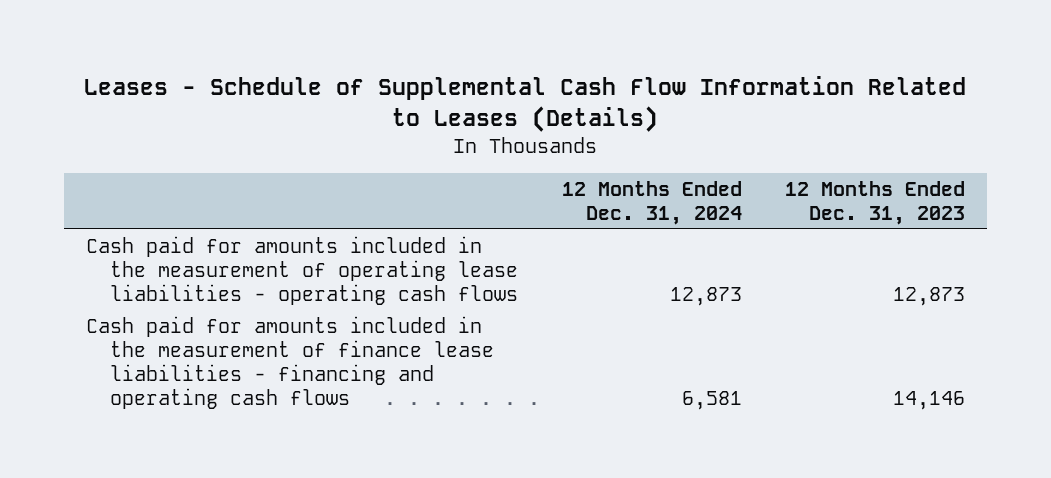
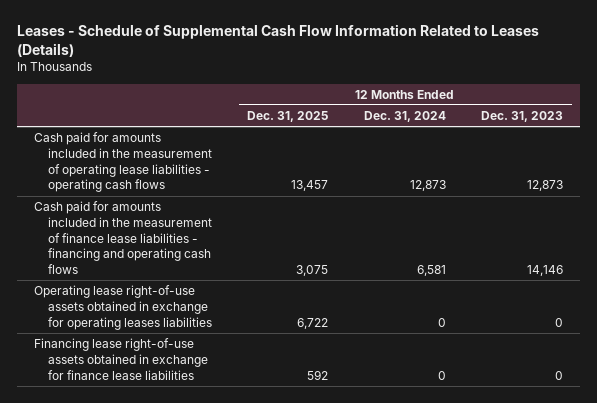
- | 12 Months Ended Dec. 31, 2024 | 12 Months Ended Dec. 31, 2023
+ | 12 Months Ended Dec. 31, 2025 | 12 Months Ended Dec. 31, 2024 | 12 Months Ended Dec. 31, 2023
+ Operating lease right-of-use assets obtained in exchange for operating leases liabilities | 6,722 | 0 | 0
+ Financing lease right-of-use assets obtained in exchange for finance lease liabilities | 592 | 0 | 0

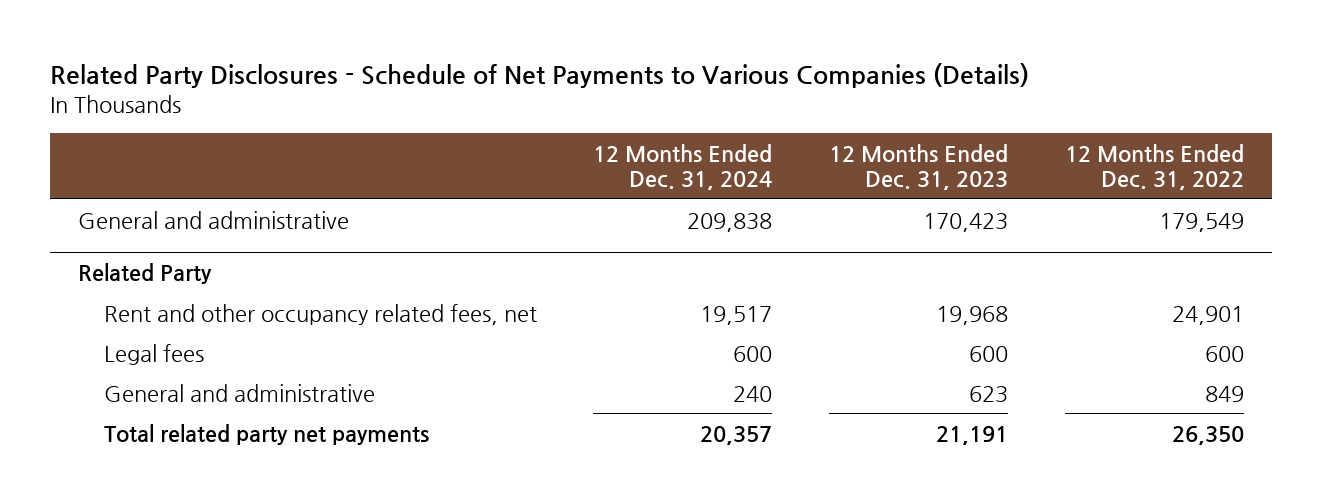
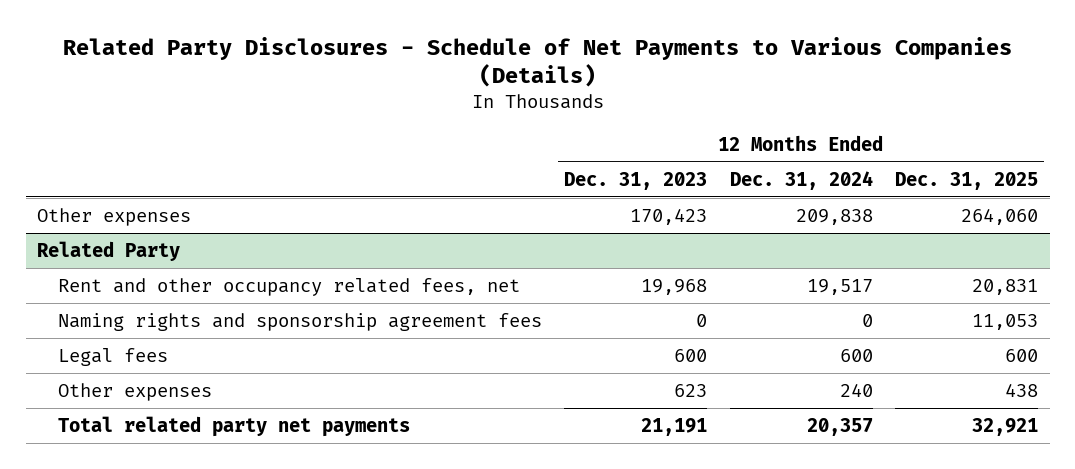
- | 12 Months Ended Dec. 31, 2024 | 12 Months Ended Dec. 31, 2023 | 12 Months Ended Dec. 31, 2022
+ | 12 Months Ended Dec. 31, 2023 | 12 Months Ended Dec. 31, 2024 | 12 Months Ended Dec. 31, 2025
- General and administrative | 209,838 | 170,423 | 179,549
+ Other expenses | 170,423 | 209,838 | 264,060
@ Related Party
+ Naming rights and sponsorship agreement fees | 0 | 0 | 11,053
- General and administrative | 240 | 623 | 849
+ Other expenses | 623 | 240 | 438

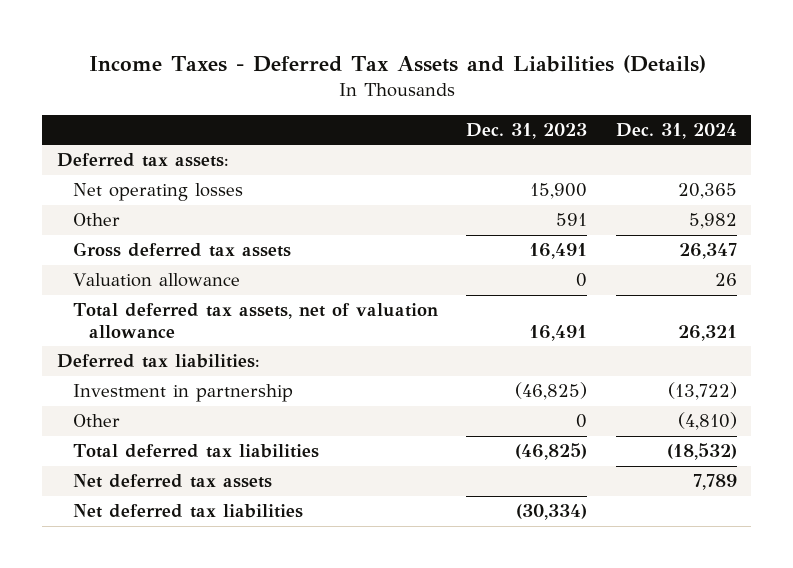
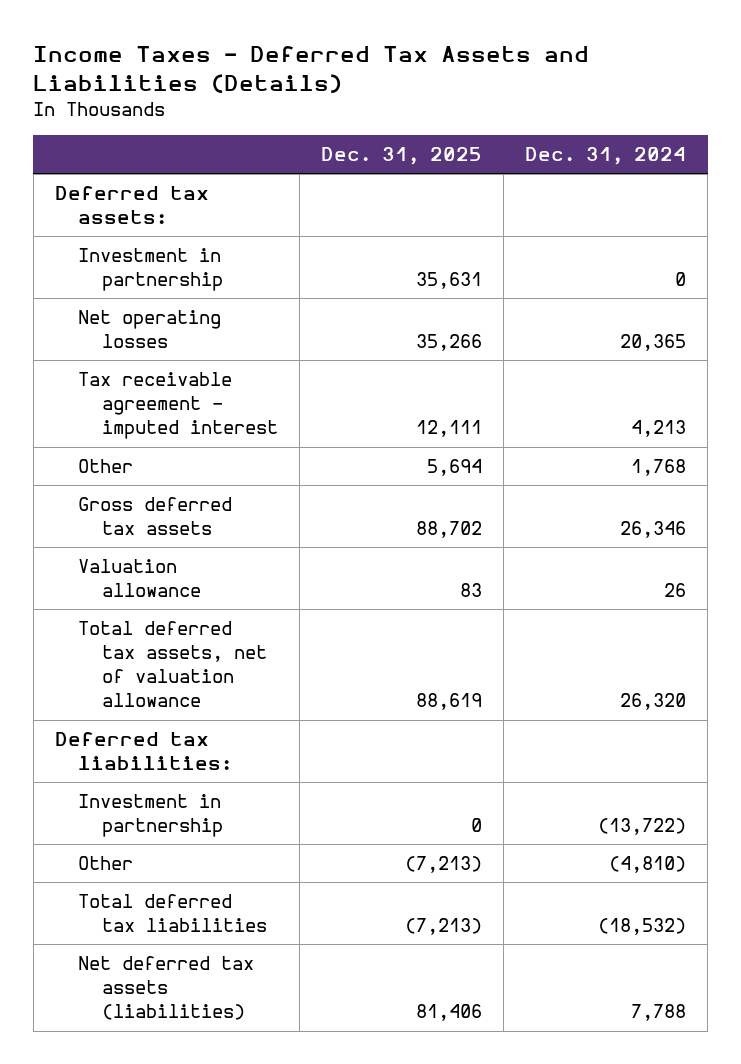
- | Dec. 31, 2023 | Dec. 31, 2024
+ | Dec. 31, 2025 | Dec. 31, 2024
+ Investment in partnership | 35,631 | 0
- Other | 591 | 5,982
- Gross deferred tax assets | 16,491 | 26,347
+ Tax receivable agreement - imputed interest | 12,111 | 4,213
+ Other | 5,694 | 1,768
+ Gross deferred tax assets | 88,702 | 26,346
- Total deferred tax assets, net of valuation allowance | 16,491 | 26,321
+ Total deferred tax assets, net of valuation allowance | 88,619 | 26,320
- Net deferred tax assets | | 7,789
- Net deferred tax liabilities | (30,334) |
+ Net deferred tax assets (liabilities) | 81,406 | 7,788

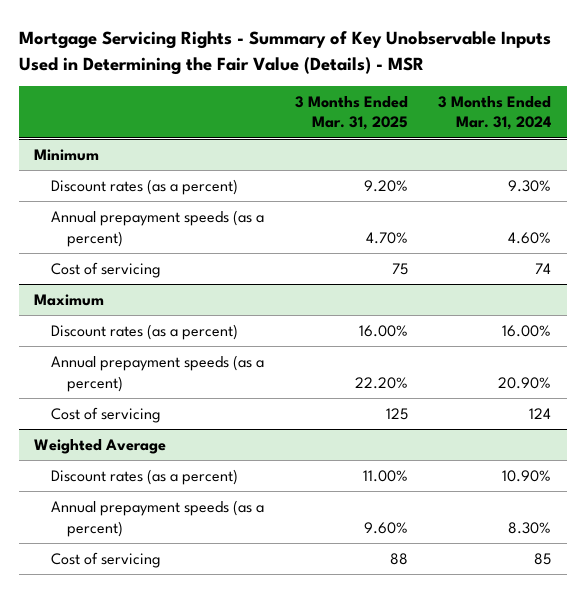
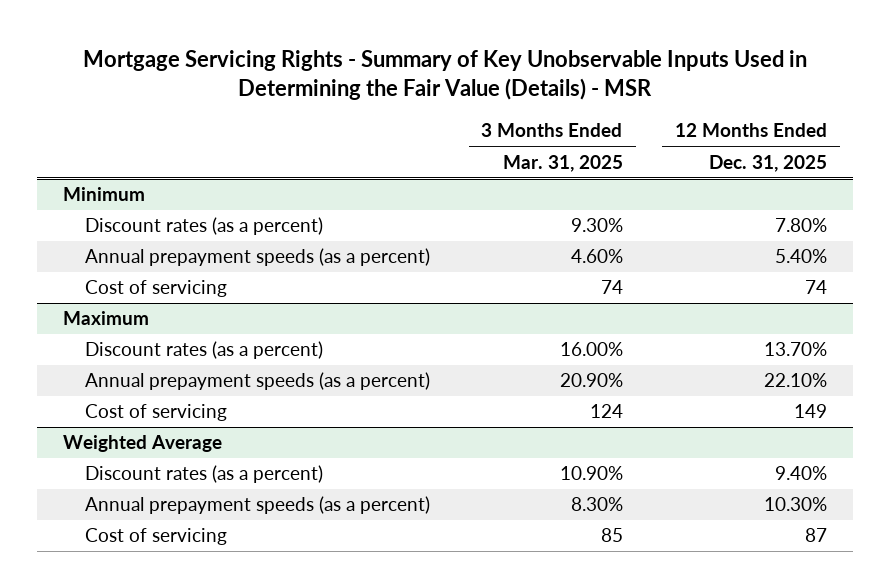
- | 3 Months Ended Mar. 31, 2025 | 3 Months Ended Mar. 31, 2024
+ | 3 Months Ended Mar. 31, 2025 | 12 Months Ended Dec. 31, 2025
@ Minimum
- Discount rates (as a percent) | 9.20% | 9.30%
- Annual prepayment speeds (as a percent) | 4.70% | 4.60%
- Cost of servicing | 75 | 74
+ Discount rates (as a percent) | 9.30% | 7.80%
+ Annual prepayment speeds (as a percent) | 4.60% | 5.40%
+ Cost of servicing | 74 | 74
@ Maximum
- Annual prepayment speeds (as a percent) | 22.20% | 20.90%
- Cost of servicing | 125 | 124
+ Annual prepayment speeds (as a percent) | 20.90% | 22.10%
+ Cost of servicing | 124 | 149
@ Weighted Average
- Discount rates (as a percent) | 11.00% | 10.90%
- Annual prepayment speeds (as a percent) | 9.60% | 8.30%
- Cost of servicing | 88 | 85
+ Discount rates (as a percent) | 10.90% | 9.40%
+ Annual prepayment speeds (as a percent) | 8.30% | 10.30%
+ Cost of servicing | 85 | 87

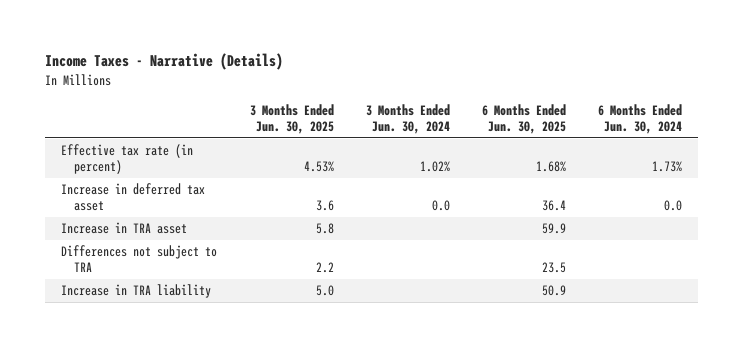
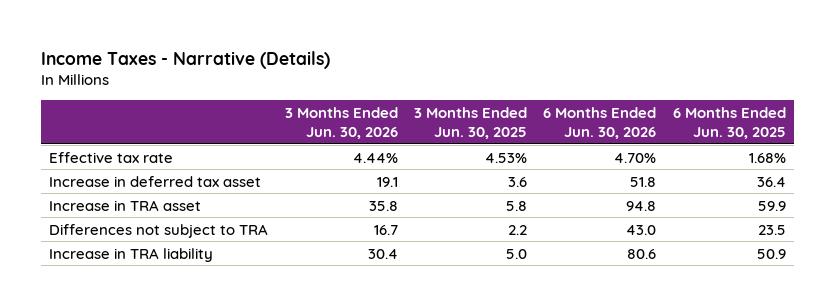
- | 3 Months Ended Jun. 30, 2025 | 3 Months Ended Jun. 30, 2024 | 6 Months Ended Jun. 30, 2025 | 6 Months Ended Jun. 30, 2024
+ | 3 Months Ended Jun. 30, 2026 | 3 Months Ended Jun. 30, 2025 | 6 Months Ended Jun. 30, 2026 | 6 Months Ended Jun. 30, 2025
- Effective tax rate (in percent) | 4.53% | 1.02% | 1.68% | 1.73%
+ Effective tax rate | 4.44% | 4.53% | 4.70% | 1.68%

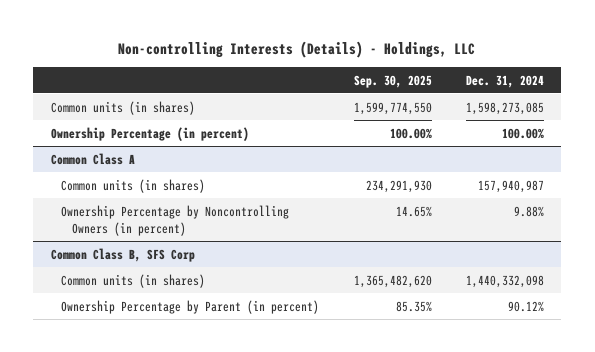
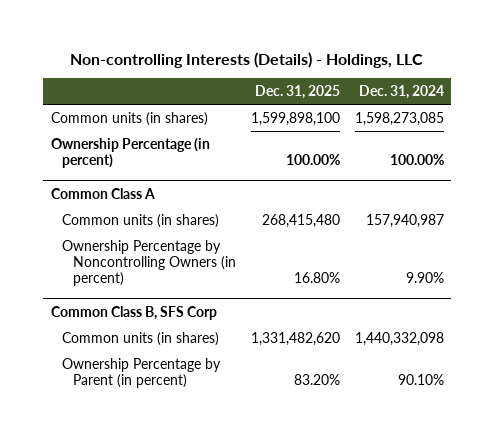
- | Sep. 30, 2025 | Dec. 31, 2024
+ | Dec. 31, 2025 | Dec. 31, 2024
@ Common Class A
- Ownership Percentage by Noncontrolling Owners (in percent) | 14.65% | 9.88%
+ Ownership Percentage by Noncontrolling Owners (in percent) | 16.80% | 9.90%
@ Common Class B, SFS Corp
- Ownership Percentage by Parent (in percent) | 85.35% | 90.12%
+ Ownership Percentage by Parent (in percent) | 83.20% | 90.10%

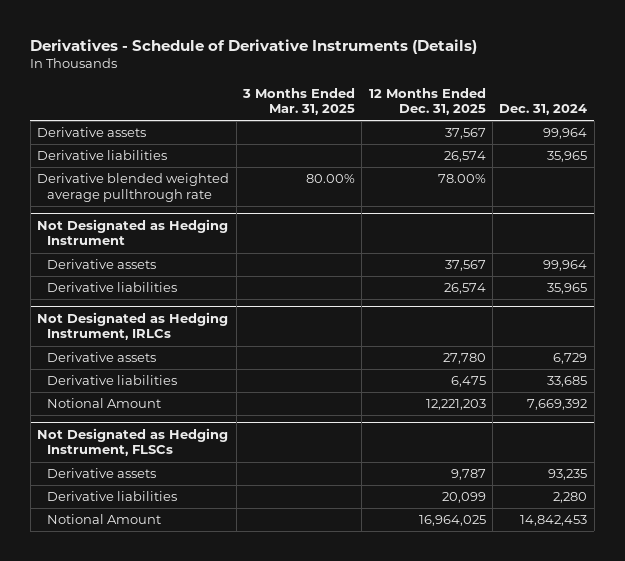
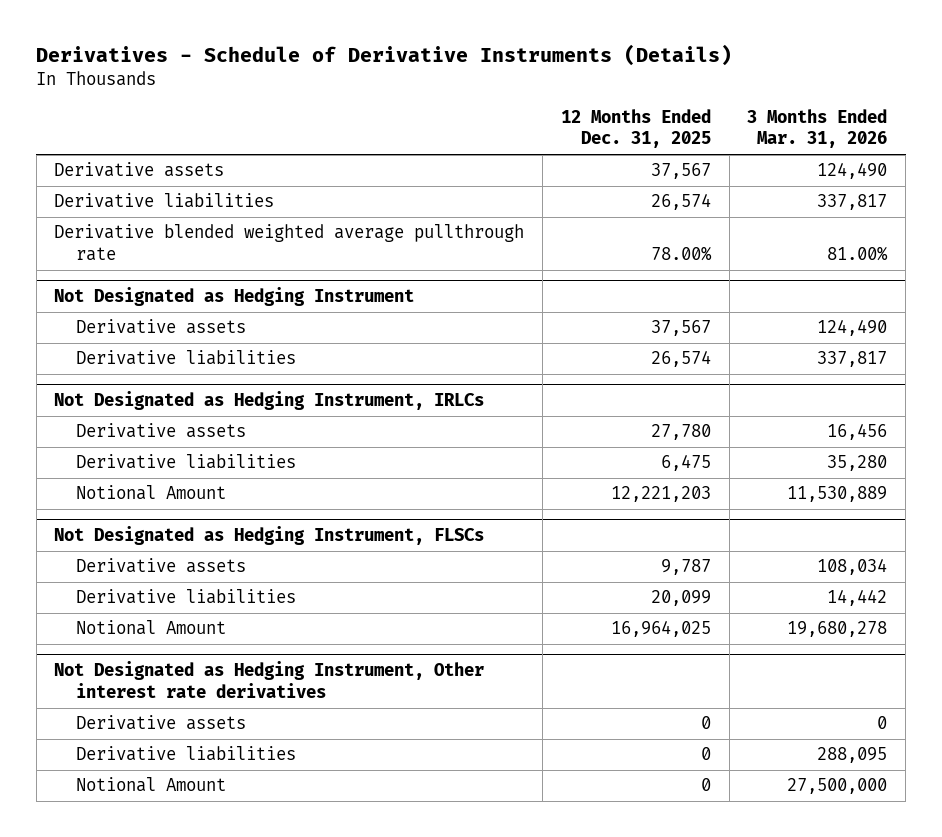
- | 3 Months Ended Mar. 31, 2025 | 12 Months Ended Dec. 31, 2025 | Dec. 31, 2024
+ | 12 Months Ended Dec. 31, 2025 | 3 Months Ended Mar. 31, 2026
+ Not Designated as Hedging Instrument, Other interest rate derivatives
+ Derivative assets | 0 | 0
+ Derivative liabilities | 0 | 288,095
+ Notional Amount | 0 | 27,500,000

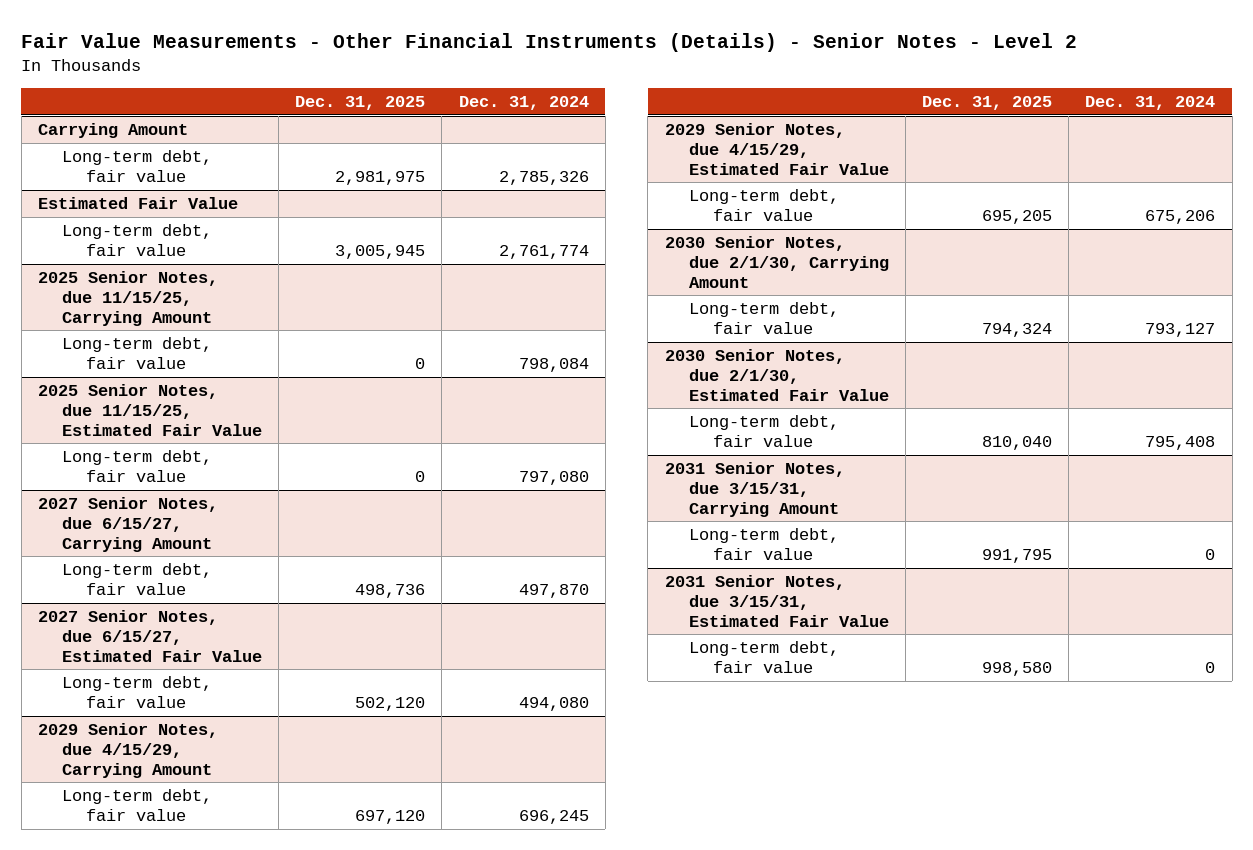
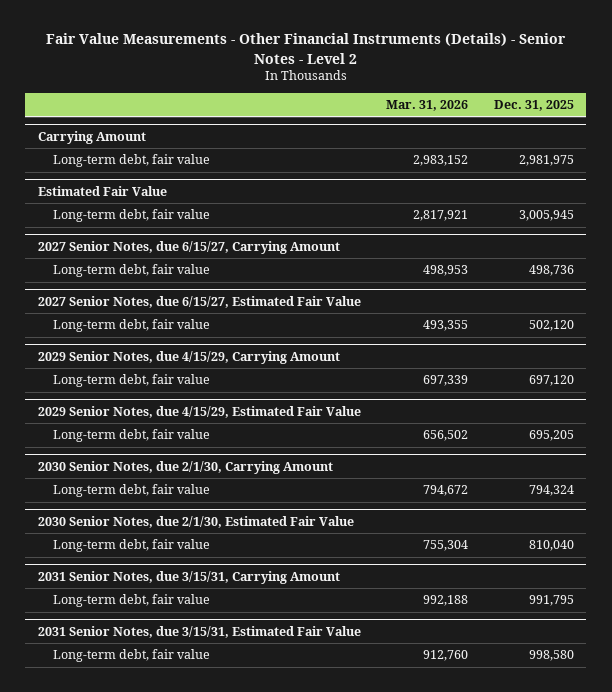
- | Dec. 31, 2025 | Dec. 31, 2024
+ | Mar. 31, 2026 | Dec. 31, 2025
- 2025 Senior Notes, due 11/15/25, Carrying Amount
- Long-term debt, fair value | 0 | 798,084
- 2025 Senior Notes, due 11/15/25, Estimated Fair Value
- Long-term debt, fair value | 0 | 797,080

